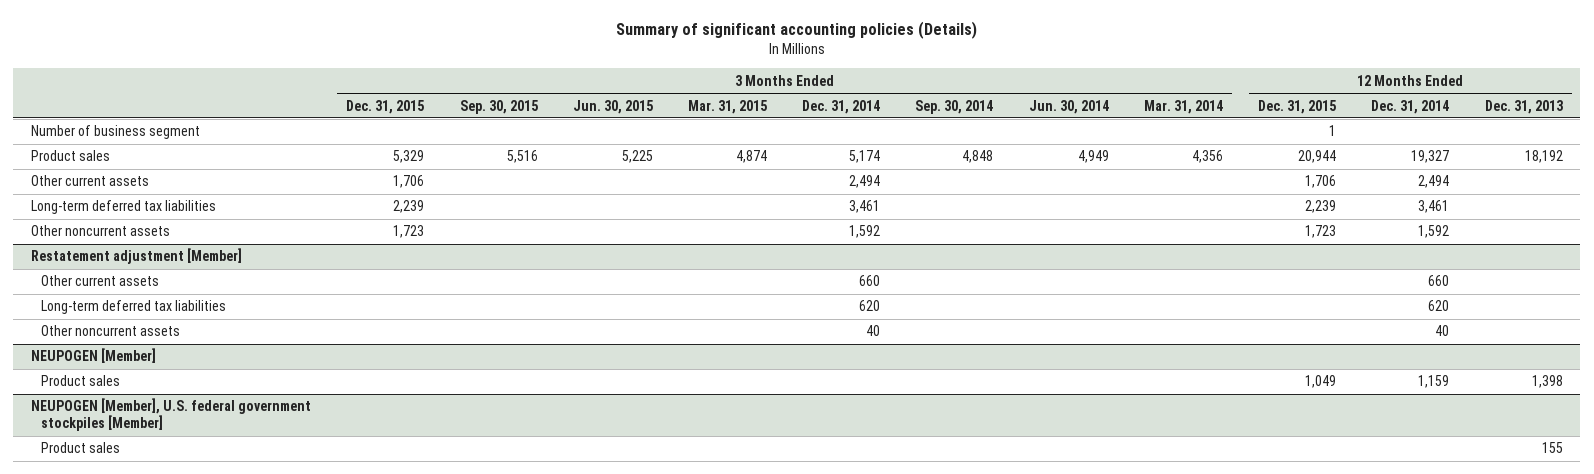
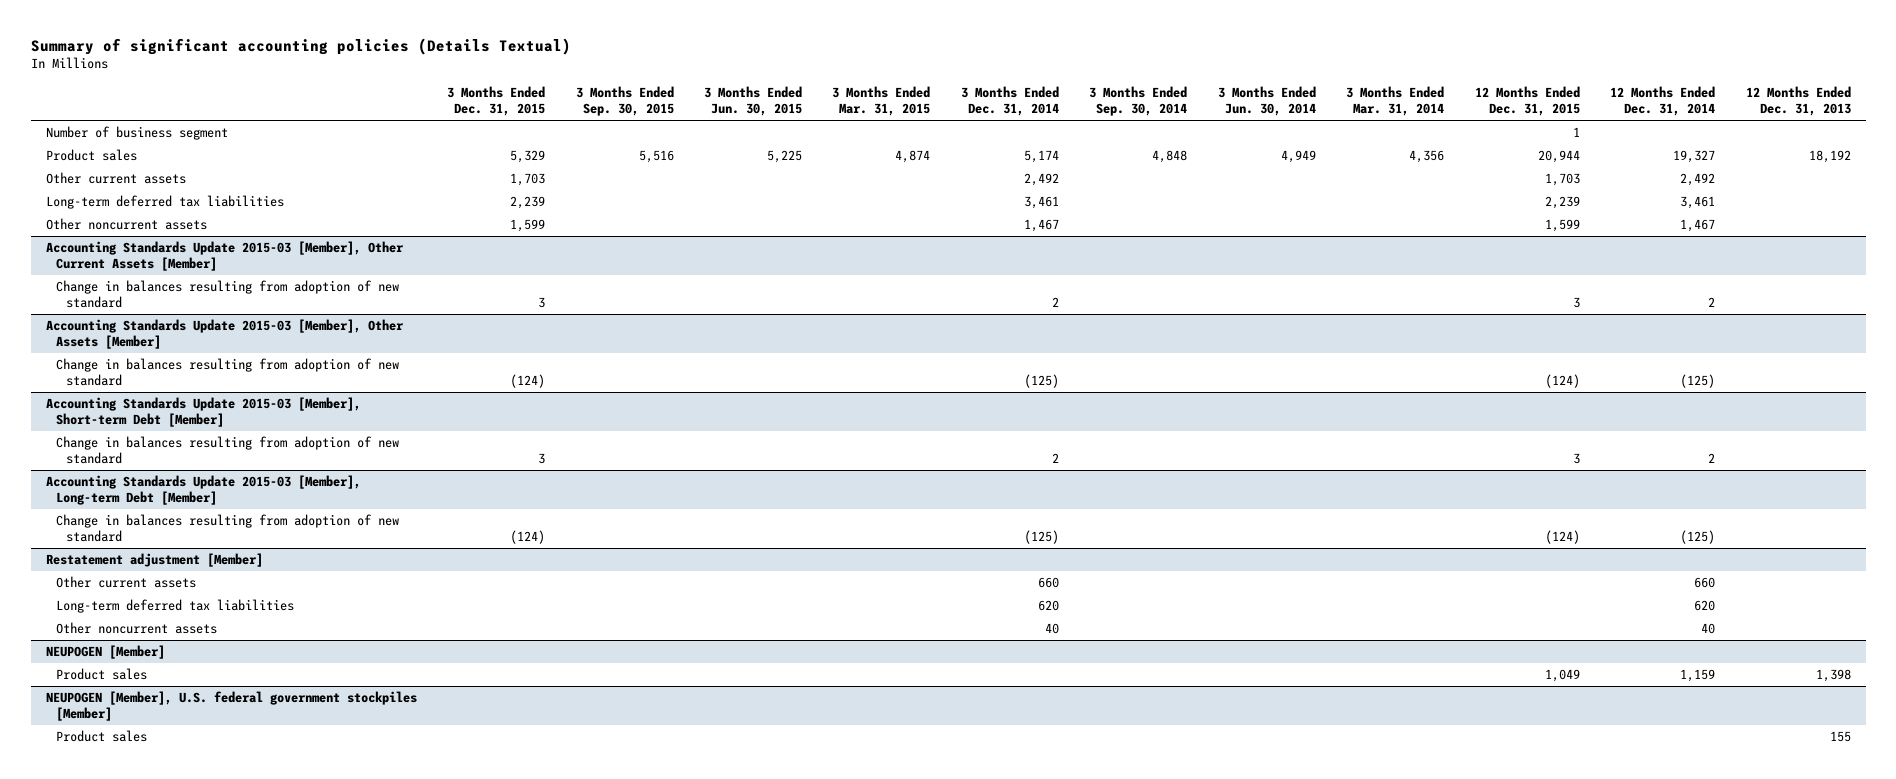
- Summary of significant accounting policies (Details)
+ Summary of significant accounting policies (Details Textual)
- Other current assets | 1,706 | | | | 2,494 | | | | 1,706 | 2,494 |
+ Other current assets | 1,703 | | | | 2,492 | | | | 1,703 | 2,492 |
- Other noncurrent assets | 1,723 | | | | 1,592 | | | | 1,723 | 1,592 |
+ Other noncurrent assets | 1,599 | | | | 1,467 | | | | 1,599 | 1,467 |
+ Accounting Standards Update 2015-03 [Member], Other Current Assets [Member]
+ Change in balances resulting from adoption of new standard | 3 | | | | 2 | | | | 3 | 2 |
+ Accounting Standards Update 2015-03 [Member], Other Assets [Member]
+ Change in balances resulting from adoption of new standard | (124) | | | | (125) | | | | (124) | (125) |
+ Accounting Standards Update 2015-03 [Member], Short-term Debt [Member]
+ Change in balances resulting from adoption of new standard | 3 | | | | 2 | | | | 3 | 2 |
+ Accounting Standards Update 2015-03 [Member], Long-term Debt [Member]
+ Change in balances resulting from adoption of new standard | (124) | | | | (125) | | | | (124) | (125) |

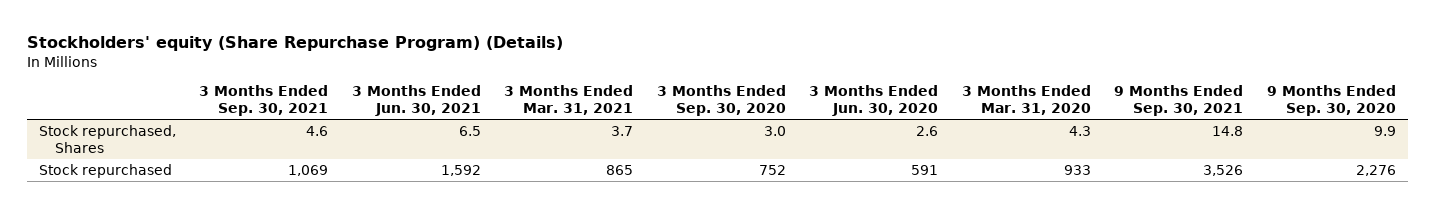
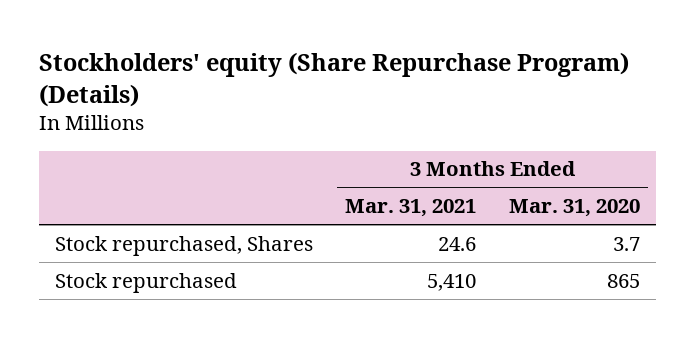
- | 3 Months Ended Sep. 30, 2021 | 3 Months Ended Jun. 30, 2021 | 3 Months Ended Mar. 31, 2021 | 3 Months Ended Sep. 30, 2020 | 3 Months Ended Jun. 30, 2020 | 3 Months Ended Mar. 31, 2020 | 9 Months Ended Sep. 30, 2021 | 9 Months Ended Sep. 30, 2020
+ | 3 Months Ended Mar. 31, 2021 | 3 Months Ended Mar. 31, 2020
- Stock repurchased, Shares | 4.6 | 6.5 | 3.7 | 3.0 | 2.6 | 4.3 | 14.8 | 9.9
- Stock repurchased | 1,069 | 1,592 | 865 | 752 | 591 | 933 | 3,526 | 2,276
+ Stock repurchased, Shares | 24.6 | 3.7
+ Stock repurchased | 5,410 | 865

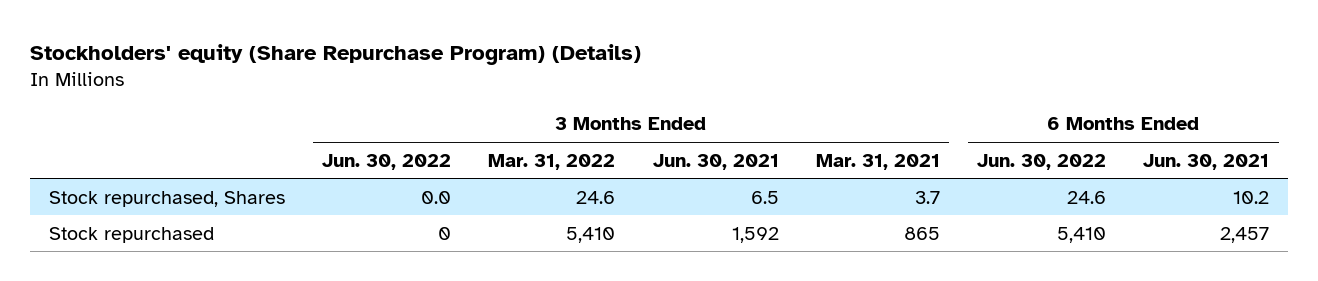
- | 3 Months Ended Mar. 31, 2021 | 3 Months Ended Mar. 31, 2020
+ | 3 Months Ended Jun. 30, 2022 | 3 Months Ended Mar. 31, 2022 | 3 Months Ended Jun. 30, 2021 | 3 Months Ended Mar. 31, 2021 | 6 Months Ended Jun. 30, 2022 | 6 Months Ended Jun. 30, 2021
- Stock repurchased, Shares | 24.6 | 3.7
- Stock repurchased | 5,410 | 865
+ Stock repurchased, Shares | 0.0 | 24.6 | 6.5 | 3.7 | 24.6 | 10.2
+ Stock repurchased | 0 | 5,410 | 1,592 | 865 | 5,410 | 2,457

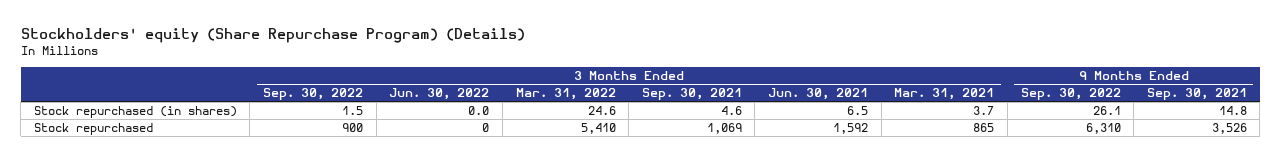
- | 3 Months Ended Jun. 30, 2022 | 3 Months Ended Mar. 31, 2022 | 3 Months Ended Jun. 30, 2021 | 3 Months Ended Mar. 31, 2021 | 6 Months Ended Jun. 30, 2022 | 6 Months Ended Jun. 30, 2021
+ | 3 Months Ended Sep. 30, 2022 | 3 Months Ended Jun. 30, 2022 | 3 Months Ended Mar. 31, 2022 | 3 Months Ended Sep. 30, 2021 | 3 Months Ended Jun. 30, 2021 | 3 Months Ended Mar. 31, 2021 | 9 Months Ended Sep. 30, 2022 | 9 Months Ended Sep. 30, 2021
- Stock repurchased, Shares | 0.0 | 24.6 | 6.5 | 3.7 | 24.6 | 10.2
+ Stock repurchased (in shares) | 1.5 | 0.0 | 24.6 | 4.6 | 6.5 | 3.7 | 26.1 | 14.8

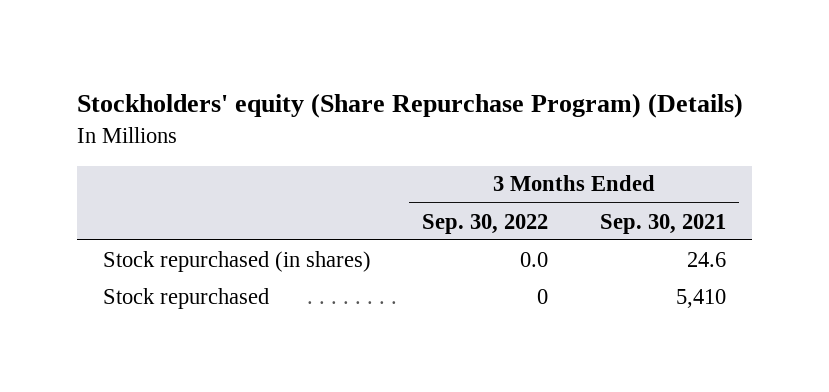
- | 3 Months Ended Sep. 30, 2022 | 3 Months Ended Jun. 30, 2022 | 3 Months Ended Mar. 31, 2022 | 3 Months Ended Sep. 30, 2021 | 3 Months Ended Jun. 30, 2021 | 3 Months Ended Mar. 31, 2021 | 9 Months Ended Sep. 30, 2022 | 9 Months Ended Sep. 30, 2021
+ | 3 Months Ended Sep. 30, 2022 | 3 Months Ended Sep. 30, 2021
- Stock repurchased (in shares) | 1.5 | 0.0 | 24.6 | 4.6 | 6.5 | 3.7 | 26.1 | 14.8
- Stock repurchased | 900 | 0 | 5,410 | 1,069 | 1,592 | 865 | 6,310 | 3,526
+ Stock repurchased (in shares) | 0.0 | 24.6
+ Stock repurchased | 0 | 5,410

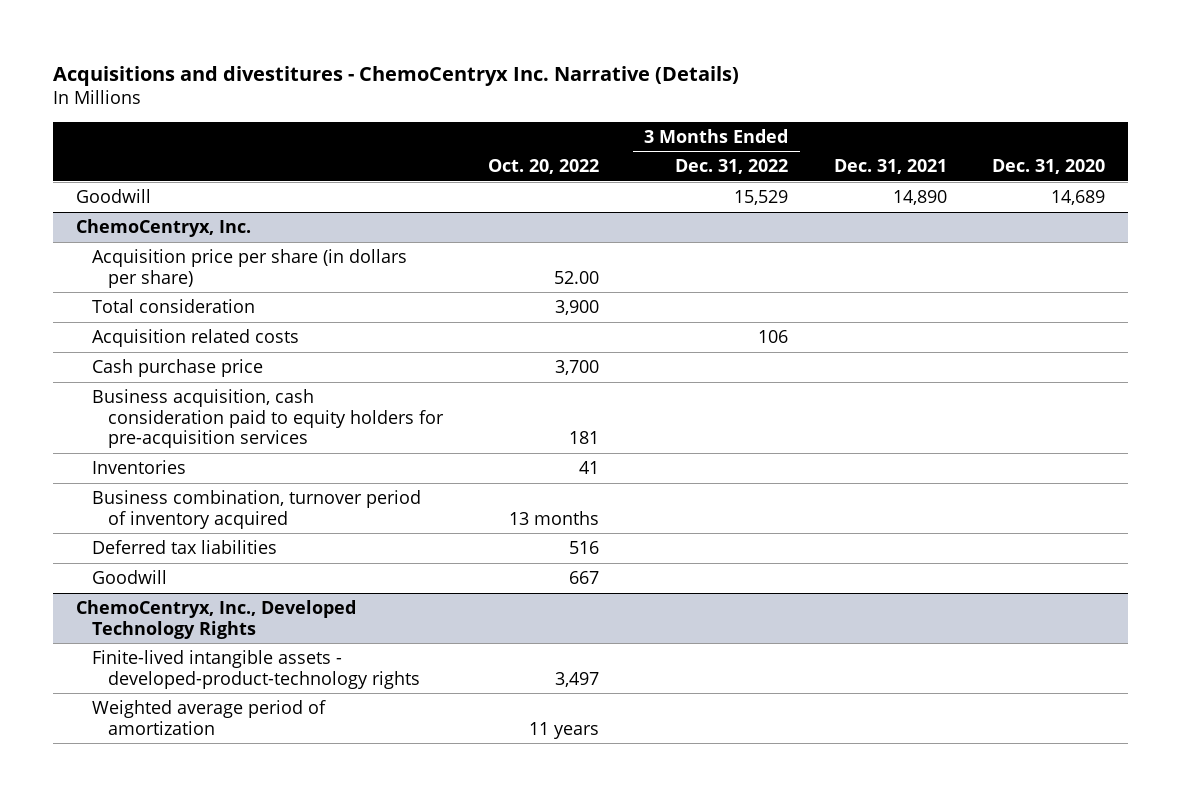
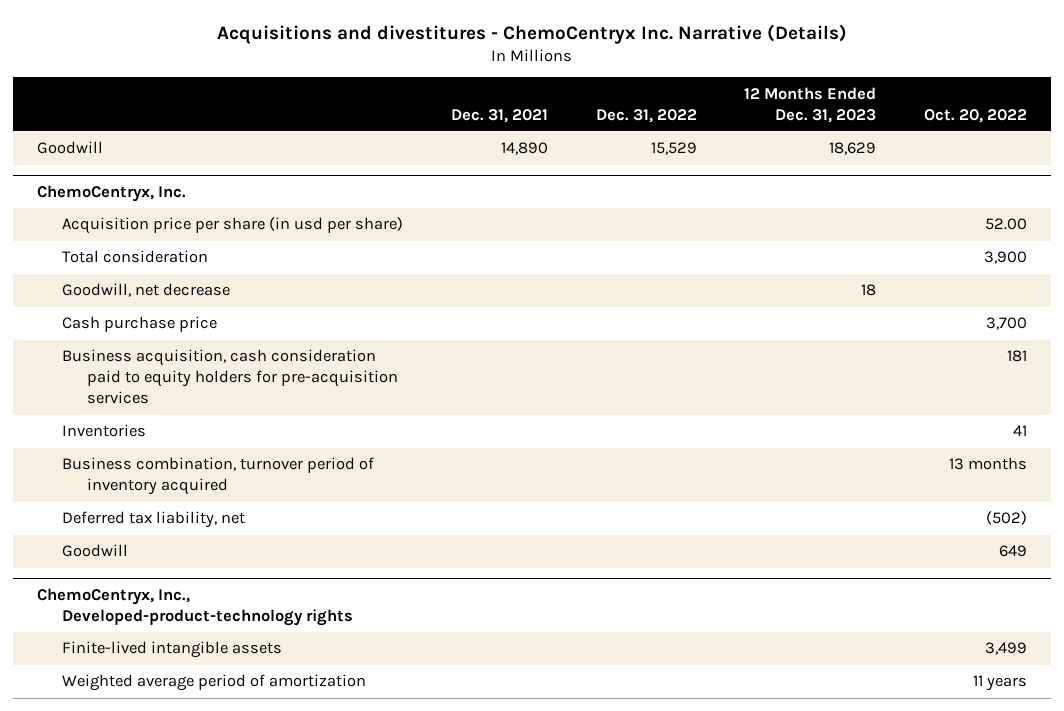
- | Oct. 20, 2022 | 3 Months Ended Dec. 31, 2022 | Dec. 31, 2021 | Dec. 31, 2020
+ | Dec. 31, 2021 | Dec. 31, 2022 | 12 Months Ended Dec. 31, 2023 | Oct. 20, 2022
@ ChemoCentryx, Inc.
- Acquisition price per share (in dollars per share) | 52.00 | | |
+ Acquisition price per share (in usd per share) | | | | 52.00
- Acquisition related costs | | 106 | |
+ Goodwill, net decrease | | | 18 |
- Deferred tax liabilities | 516 | | |
- Goodwill | 667 | | |
- ChemoCentryx, Inc., Developed Technology Rights
- Finite-lived intangible assets - developed-product-technology rights | 3,497 | | |
@ ChemoCentryx, Inc.
+ Deferred tax liability, net | | | | (502)
+ Goodwill | | | | 649
+ ChemoCentryx, Inc., Developed-product-technology rights
+ Finite-lived intangible assets | | | | 3,499

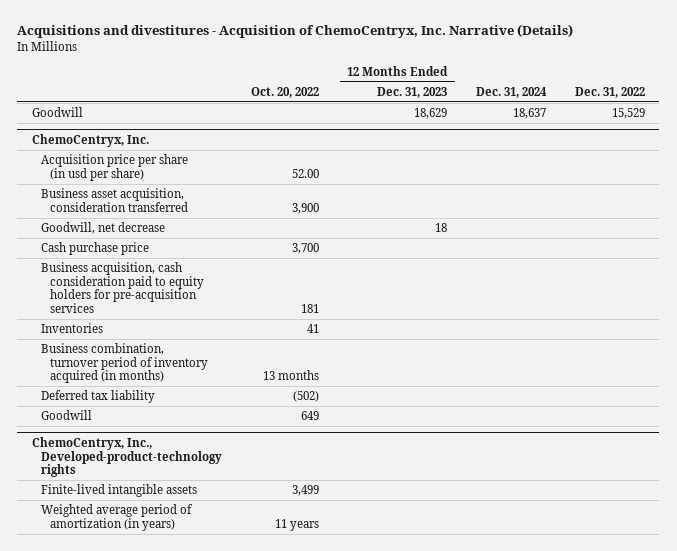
- Acquisitions and divestitures - ChemoCentryx Inc. Narrative (Details)
+ Acquisitions and divestitures - Acquisition of ChemoCentryx, Inc. Narrative (Details)
- | Dec. 31, 2021 | Dec. 31, 2022 | 12 Months Ended Dec. 31, 2023 | Oct. 20, 2022
+ | Oct. 20, 2022 | 12 Months Ended Dec. 31, 2023 | Dec. 31, 2024 | Dec. 31, 2022
@ ChemoCentryx, Inc.
- Total consideration | | | | 3,900
+ Business asset acquisition, consideration transferred | 3,900 | | |
- Business combination, turnover period of inventory acquired | | | | 13 months
- Deferred tax liability, net | | | | (502)
+ Business combination, turnover period of inventory acquired (in months) | 13 months | | |
+ Deferred tax liability | (502) | | |
@ ChemoCentryx, Inc., Developed-product-technology rights
- Weighted average period of amortization | | | | 11 years
+ Weighted average period of amortization (in years) | 11 years | | |

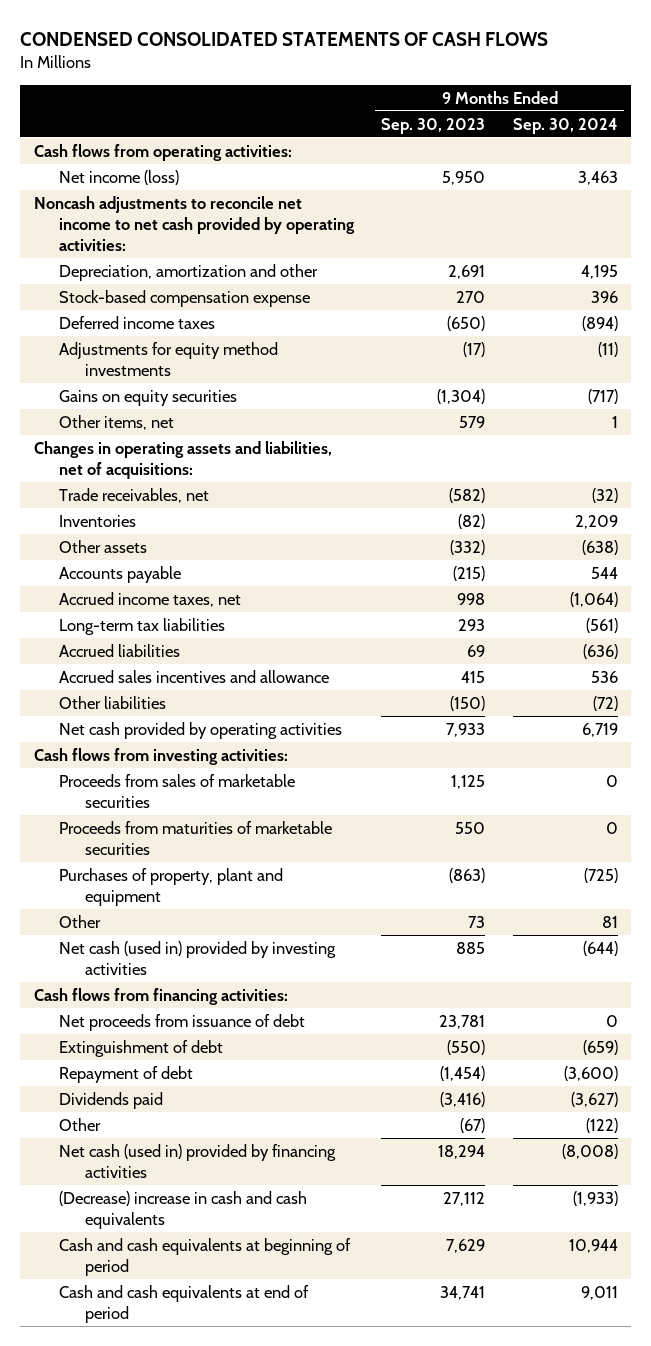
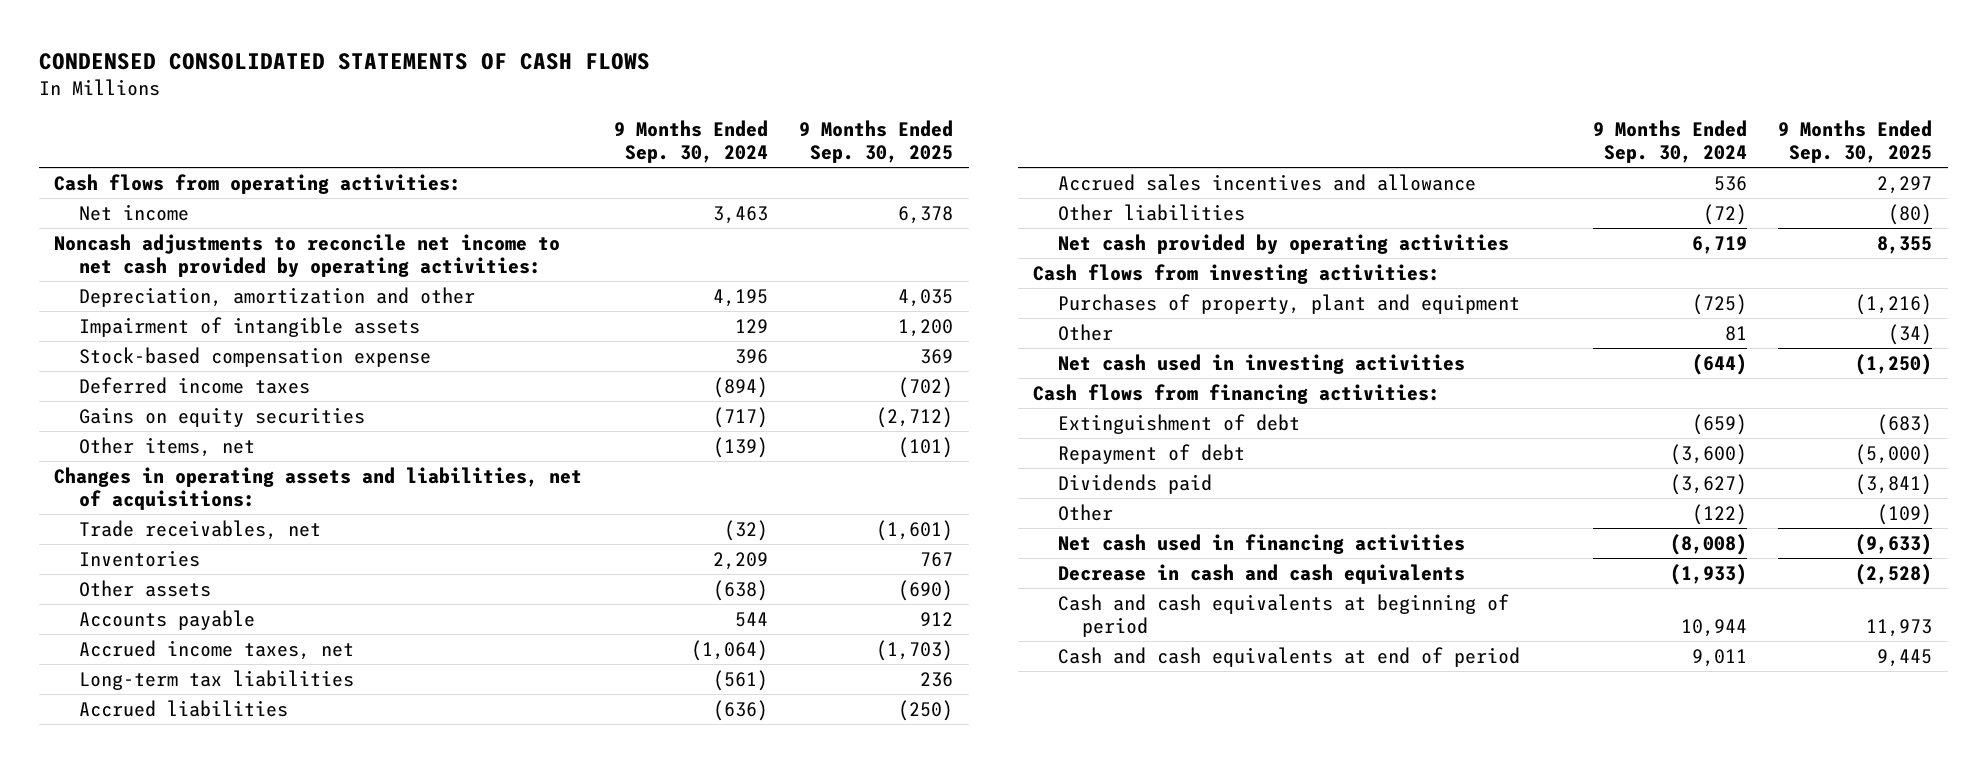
- | 9 Months Ended Sep. 30, 2023 | 9 Months Ended Sep. 30, 2024
+ | 9 Months Ended Sep. 30, 2024 | 9 Months Ended Sep. 30, 2025
- Net income (loss) | 5,950 | 3,463
+ Net income | 3,463 | 6,378
+ Impairment of intangible assets | 129 | 1,200
- Adjustments for equity method investments | (17) | (11)
- Other items, net | 579 | 1
+ Other items, net | (139) | (101)
- Proceeds from sales of marketable securities | 1,125 | 0
- Proceeds from maturities of marketable securities | 550 | 0
- Net cash (used in) provided by investing activities | 885 | (644)
+ Net cash used in investing activities | (644) | (1,250)
- Net proceeds from issuance of debt | 23,781 | 0
- Net cash (used in) provided by financing activities | 18,294 | (8,008)
- (Decrease) increase in cash and cash equivalents | 27,112 | (1,933)
+ Net cash used in financing activities | (8,008) | (9,633)
+ Decrease in cash and cash equivalents | (1,933) | (2,528)

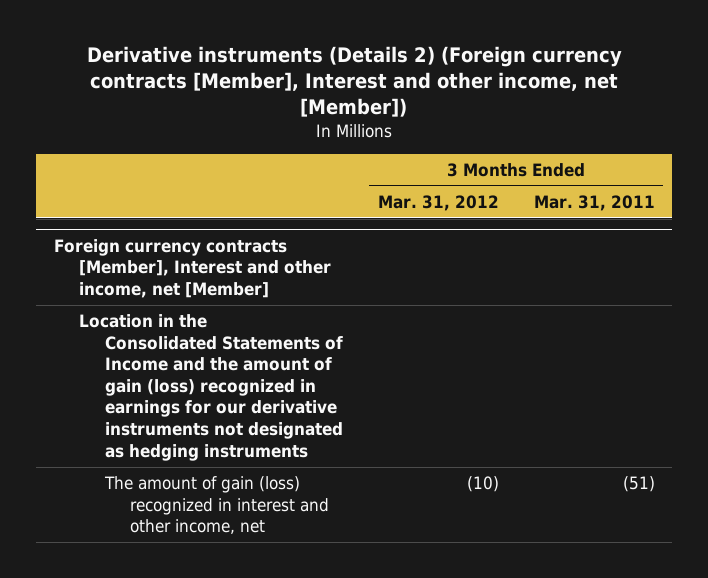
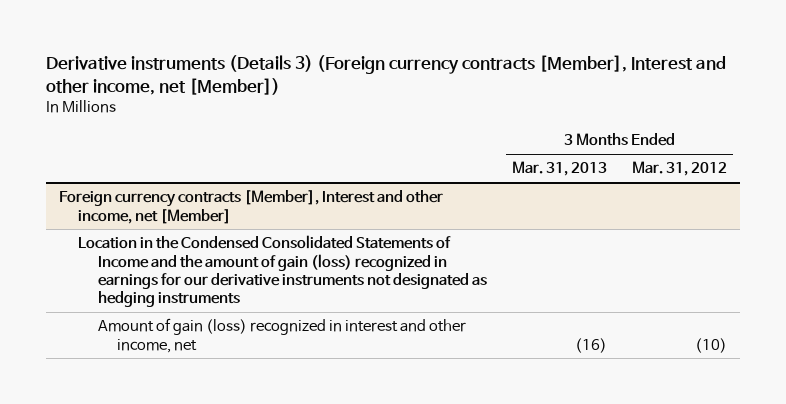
- Derivative instruments (Details 2) (Foreign currency contracts [Member], Interest and other income, net [Member])
+ Derivative instruments (Details 3) (Foreign currency contracts [Member], Interest and other income, net [Member])
- | 3 Months Ended Mar. 31, 2012 | 3 Months Ended Mar. 31, 2011
+ | 3 Months Ended Mar. 31, 2013 | 3 Months Ended Mar. 31, 2012
@ Foreign currency contracts [Member], Interest and other income, net [Member]
- Location in the Consolidated Statements of Income and the amount of gain (loss) recognized in earnings for our derivative instruments not designated as hedging instruments
- The amount of gain (loss) recognized in interest and other income, net | (10) | (51)
+ Location in the Condensed Consolidated Statements of Income and the amount of gain (loss) recognized in earnings for our derivative instruments not designated as hedging instruments
+ Amount of gain (loss) recognized in interest and other income, net | (16) | (10)

